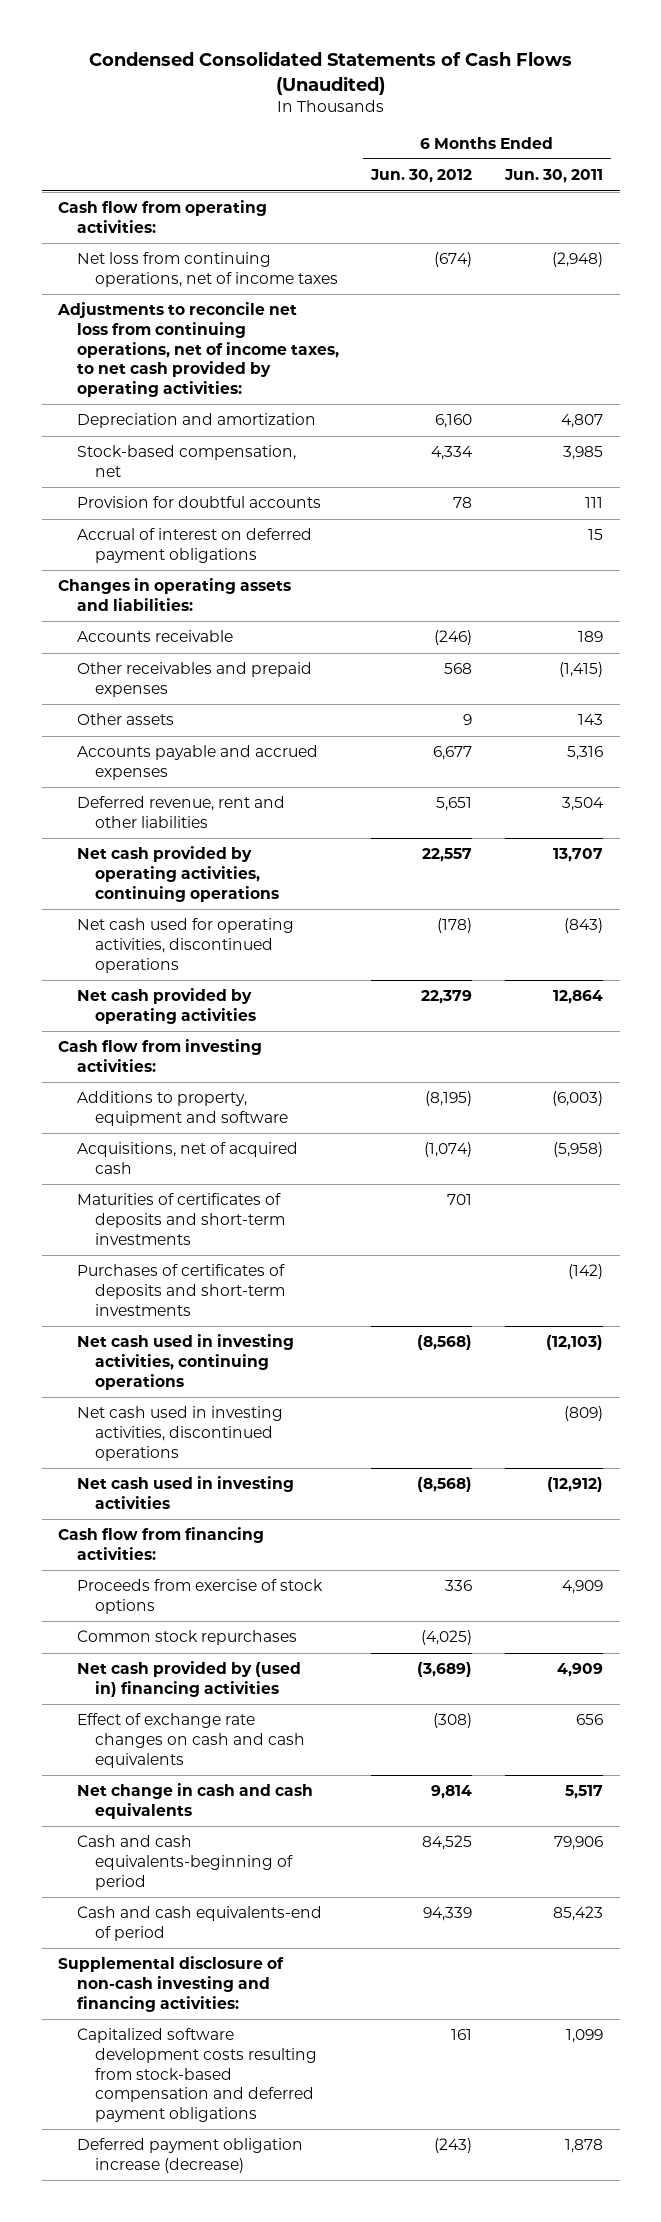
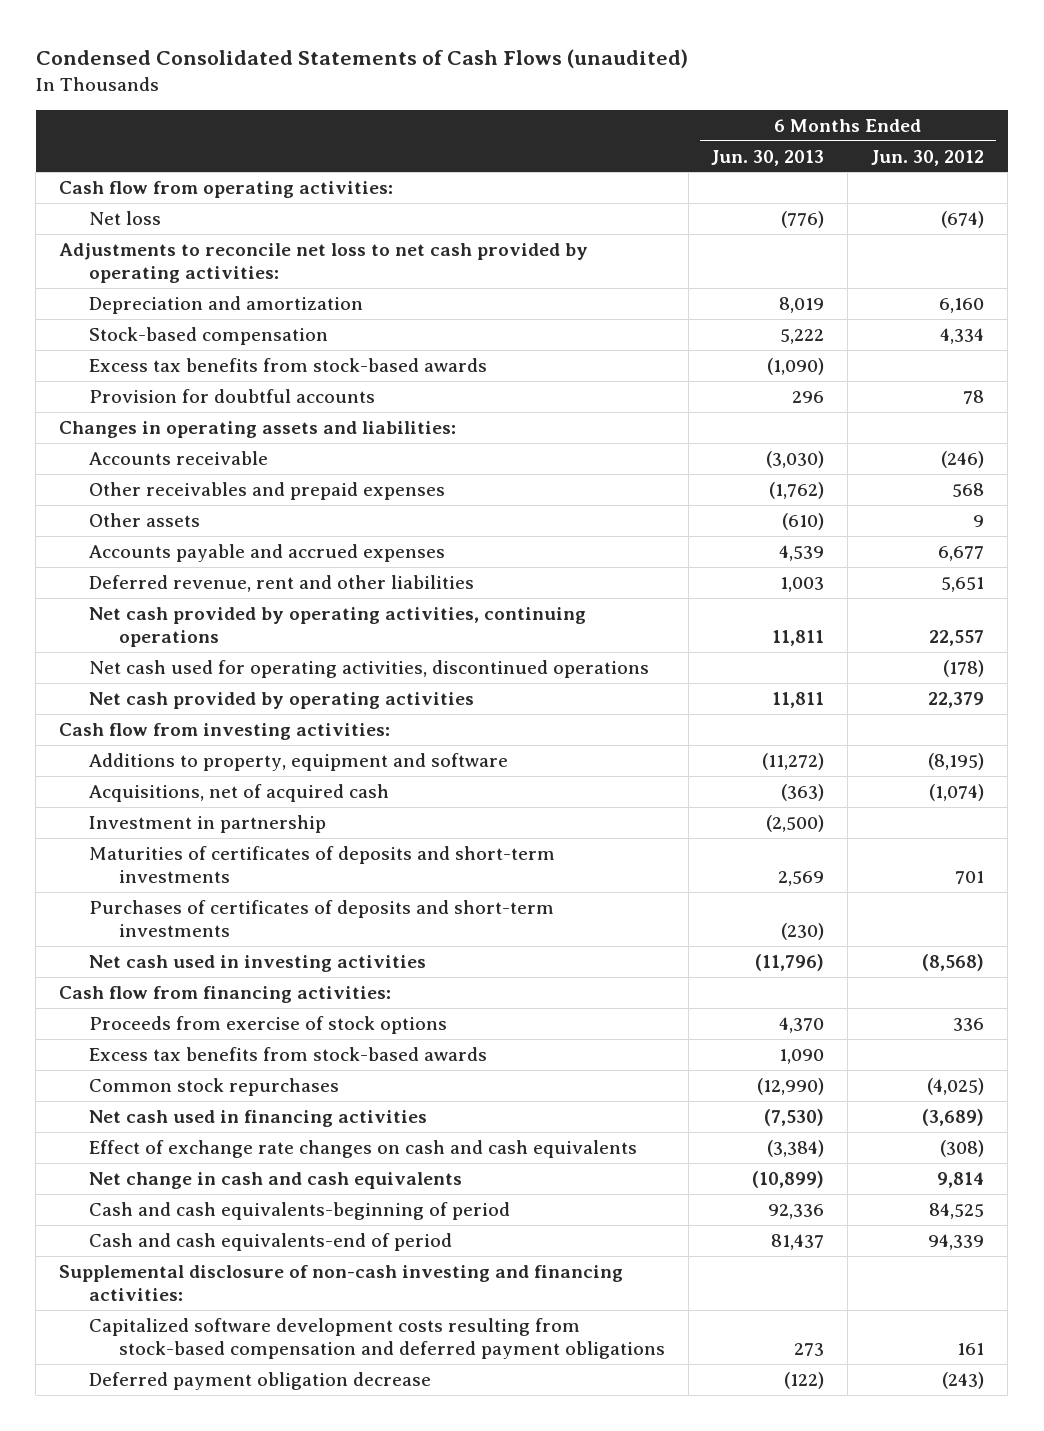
- Condensed Consolidated Statements of Cash Flows (Unaudited)
+ Condensed Consolidated Statements of Cash Flows (unaudited)
- | 6 Months Ended Jun. 30, 2012 | 6 Months Ended Jun. 30, 2011
+ | 6 Months Ended Jun. 30, 2013 | 6 Months Ended Jun. 30, 2012
- Net loss from continuing operations, net of income taxes | (674) | (2,948)
- Adjustments to reconcile net loss from continuing operations, net of income taxes, to net cash provided by operating activities:
+ Net loss | (776) | (674)
+ Adjustments to reconcile net loss to net cash provided by operating activities:
- Stock-based compensation, net | 4,334 | 3,985
+ Stock-based compensation | 5,222 | 4,334
+ Excess tax benefits from stock-based awards | (1,090) |
- Accrual of interest on deferred payment obligations | | 15
+ Investment in partnership | (2,500) |
- Net cash used in investing activities, continuing operations | (8,568) | (12,103)
- Net cash used in investing activities, discontinued operations | | (809)
+ Excess tax benefits from stock-based awards | 1,090 |
- Net cash provided by (used in) financing activities | (3,689) | 4,909
+ Net cash used in financing activities | (7,530) | (3,689)
- Deferred payment obligation increase (decrease) | (243) | 1,878
+ Deferred payment obligation decrease | (122) | (243)

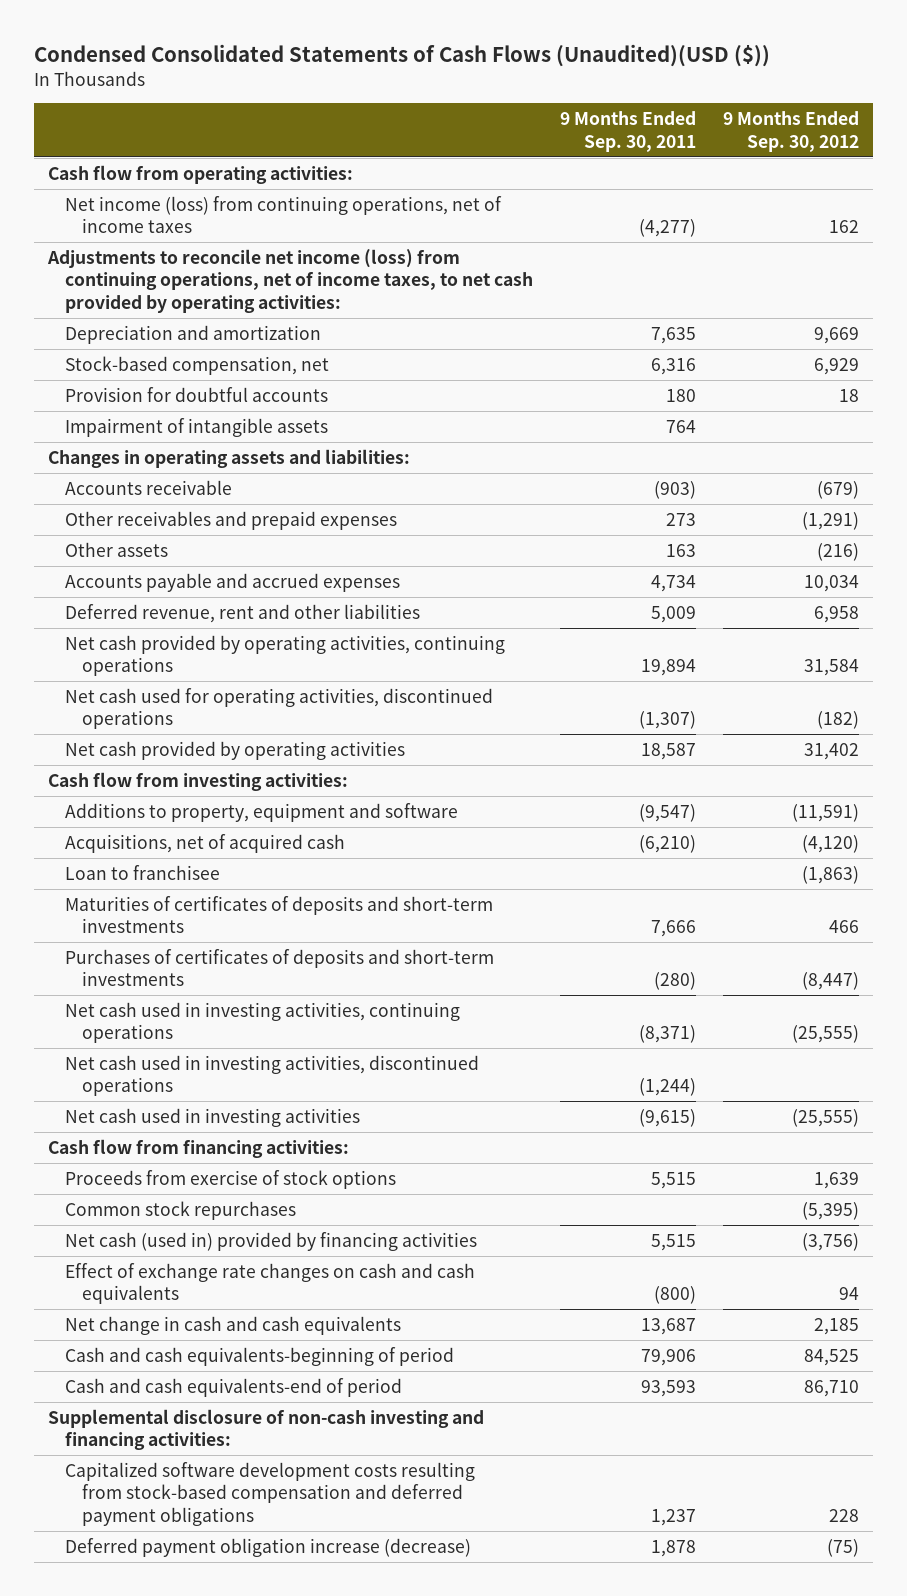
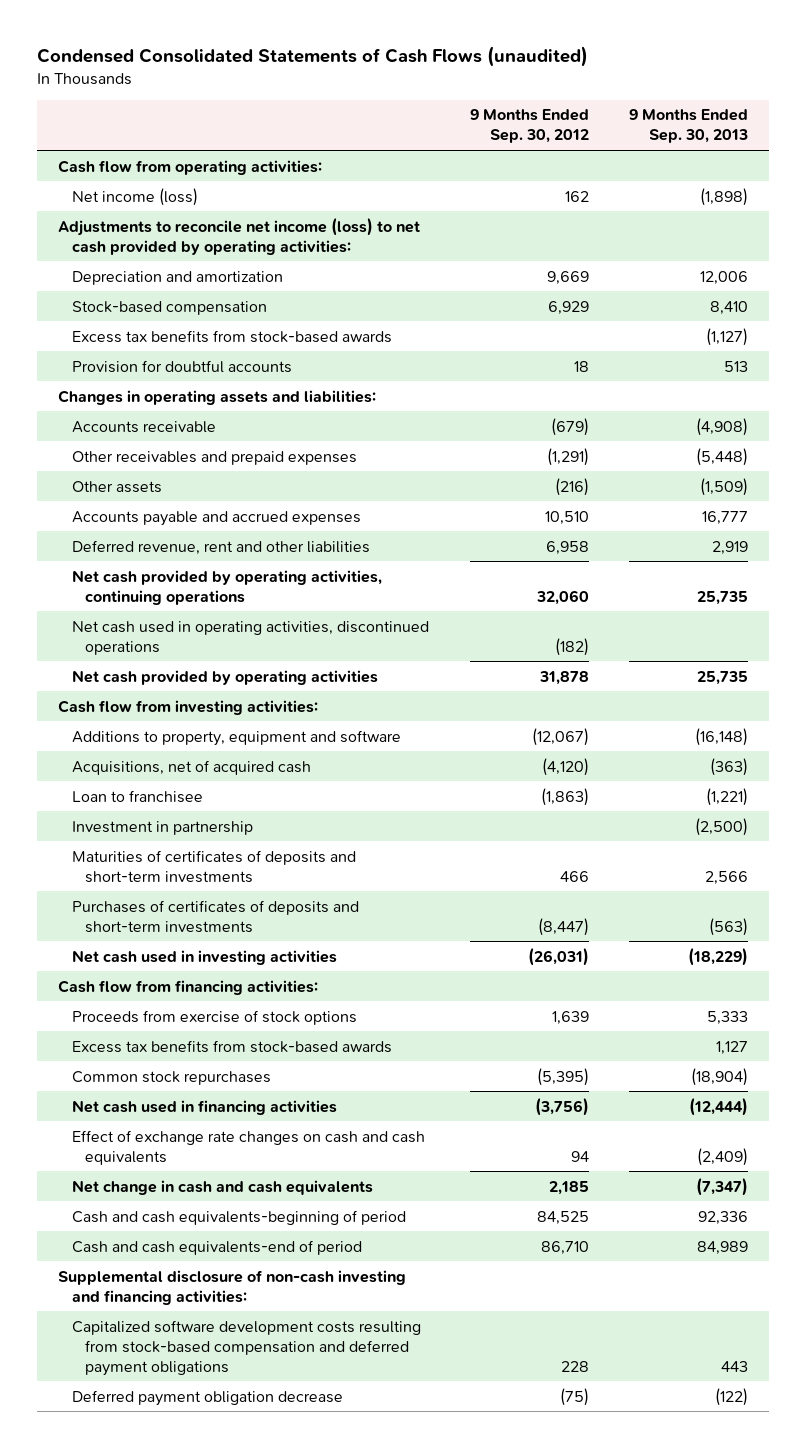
- Condensed Consolidated Statements of Cash Flows (Unaudited)(USD ($))
+ Condensed Consolidated Statements of Cash Flows (unaudited)
- | 9 Months Ended Sep. 30, 2011 | 9 Months Ended Sep. 30, 2012
+ | 9 Months Ended Sep. 30, 2012 | 9 Months Ended Sep. 30, 2013
- Net income (loss) from continuing operations, net of income taxes | (4,277) | 162
- Adjustments to reconcile net income (loss) from continuing operations, net of income taxes, to net cash provided by operating activities:
+ Net income (loss) | 162 | (1,898)
+ Adjustments to reconcile net income (loss) to net cash provided by operating activities:
- Stock-based compensation, net | 6,316 | 6,929
+ Stock-based compensation | 6,929 | 8,410
+ Excess tax benefits from stock-based awards | | (1,127)
- Impairment of intangible assets | 764 |
- Accounts payable and accrued expenses | 4,734 | 10,034
+ Accounts payable and accrued expenses | 10,510 | 16,777
- Net cash provided by operating activities, continuing operations | 19,894 | 31,584
- Net cash used for operating activities, discontinued operations | (1,307) | (182)
- Net cash provided by operating activities | 18,587 | 31,402
+ Net cash provided by operating activities, continuing operations | 32,060 | 25,735
+ Net cash used in operating activities, discontinued operations | (182) |
+ Net cash provided by operating activities | 31,878 | 25,735
- Additions to property, equipment and software | (9,547) | (11,591)
+ Additions to property, equipment and software | (12,067) | (16,148)
+ Investment in partnership | | (2,500)
- Net cash used in investing activities, continuing operations | (8,371) | (25,555)
- Net cash used in investing activities, discontinued operations | (1,244) |
- Net cash used in investing activities | (9,615) | (25,555)
+ Net cash used in investing activities | (26,031) | (18,229)
+ Excess tax benefits from stock-based awards | | 1,127
- Net cash (used in) provided by financing activities | 5,515 | (3,756)
+ Net cash used in financing activities | (3,756) | (12,444)
- Deferred payment obligation increase (decrease) | 1,878 | (75)
+ Deferred payment obligation decrease | (75) | (122)

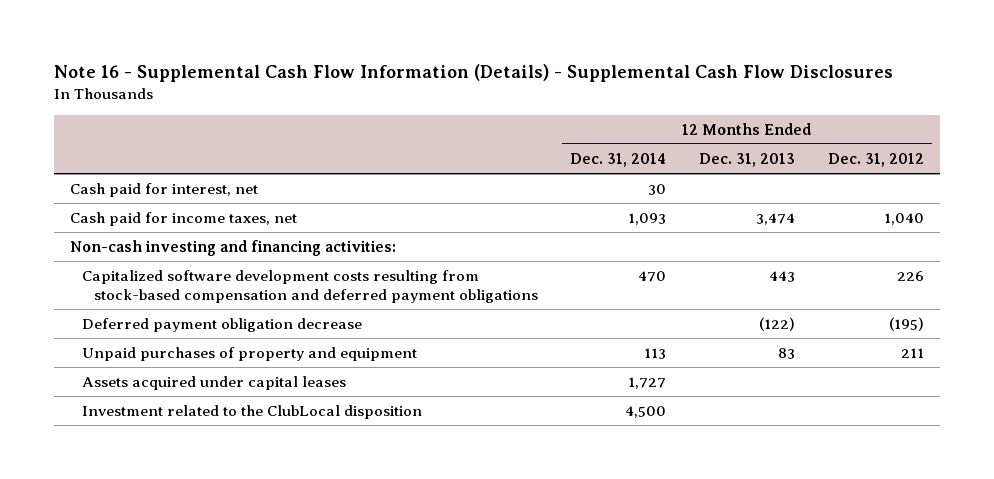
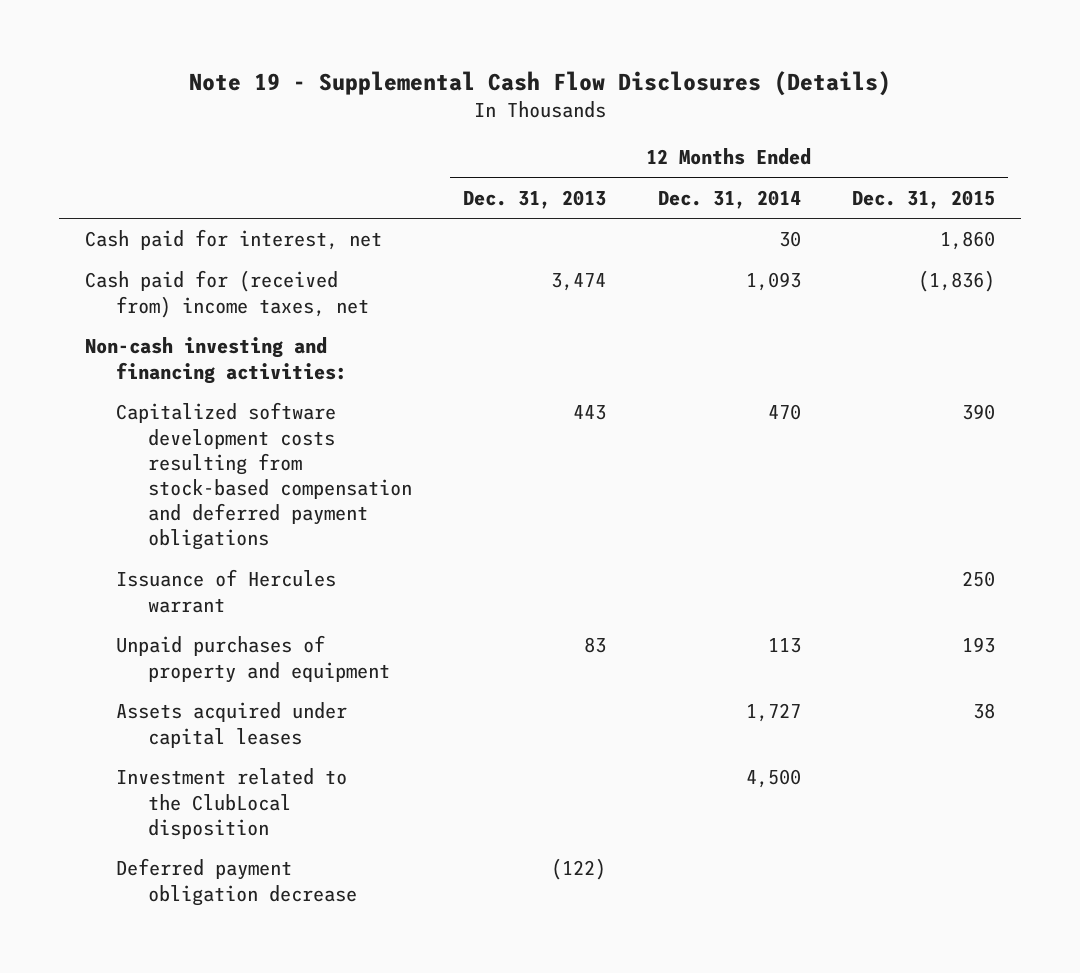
- Note 16 - Supplemental Cash Flow Information (Details) - Supplemental Cash Flow Disclosures
+ Note 19 - Supplemental Cash Flow Disclosures (Details)
- | 12 Months Ended Dec. 31, 2014 | 12 Months Ended Dec. 31, 2013 | 12 Months Ended Dec. 31, 2012
+ | 12 Months Ended Dec. 31, 2013 | 12 Months Ended Dec. 31, 2014 | 12 Months Ended Dec. 31, 2015
- Cash paid for income taxes, net | 1,093 | 3,474 | 1,040
+ Cash paid for (received from) income taxes, net | 3,474 | 1,093 | (1,836)
+ Issuance of Hercules warrant | | | 250
moved down: Deferred payment obligation decrease | (122) | |

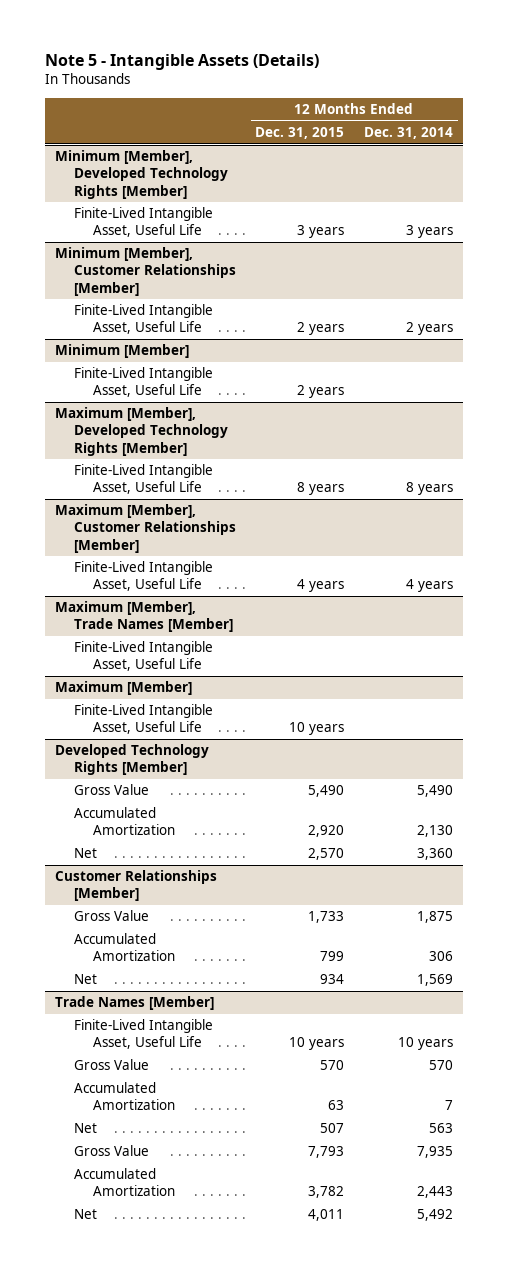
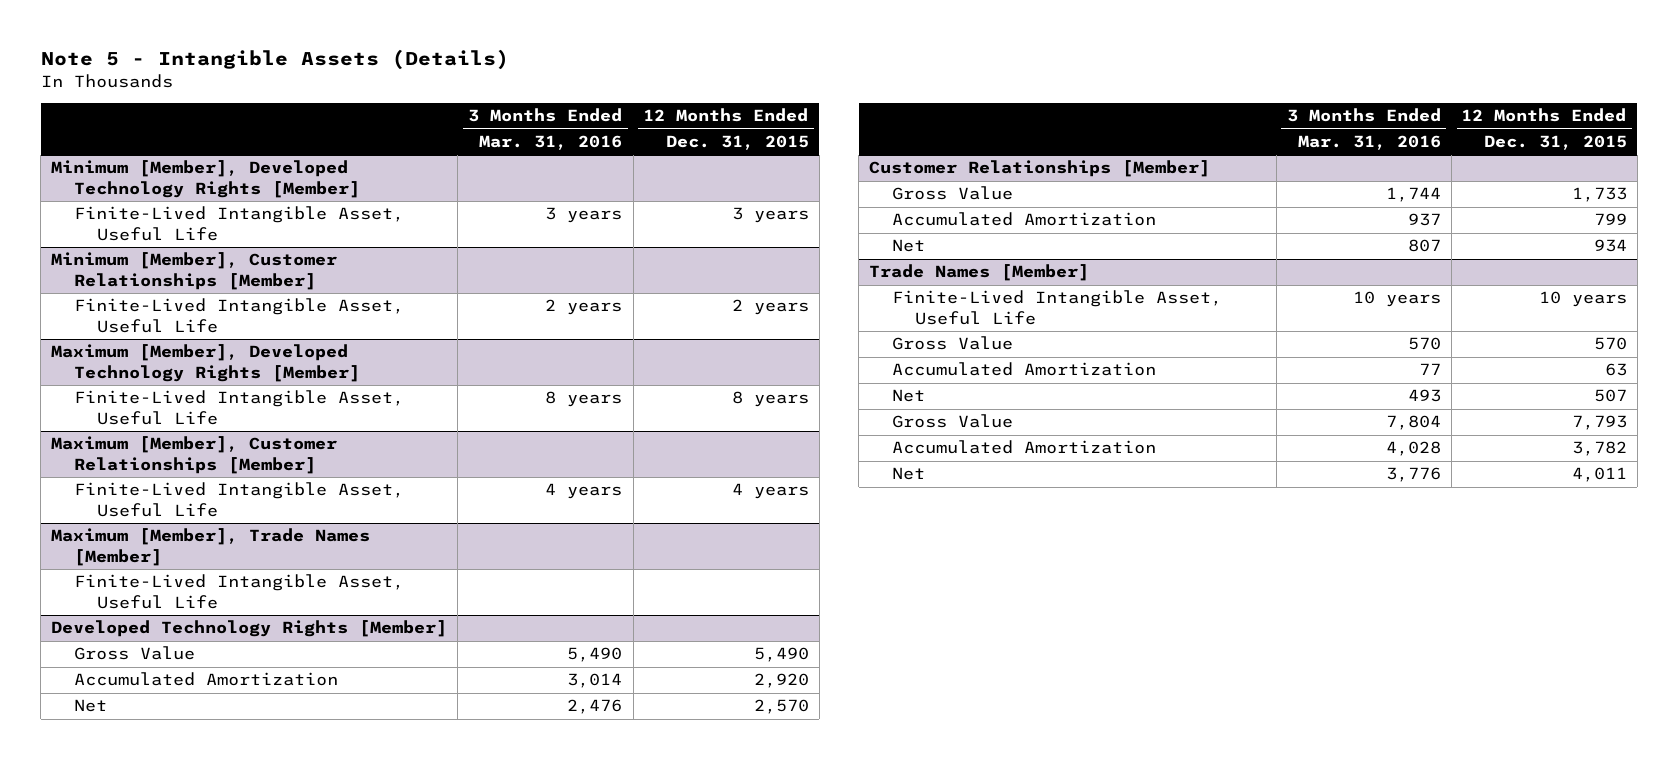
- | 12 Months Ended Dec. 31, 2015 | 12 Months Ended Dec. 31, 2014
+ | 3 Months Ended Mar. 31, 2016 | 12 Months Ended Dec. 31, 2015
- Minimum [Member]
- Finite-Lived Intangible Asset, Useful Life | 2 years |
- Maximum [Member]
- Finite-Lived Intangible Asset, Useful Life | 10 years |

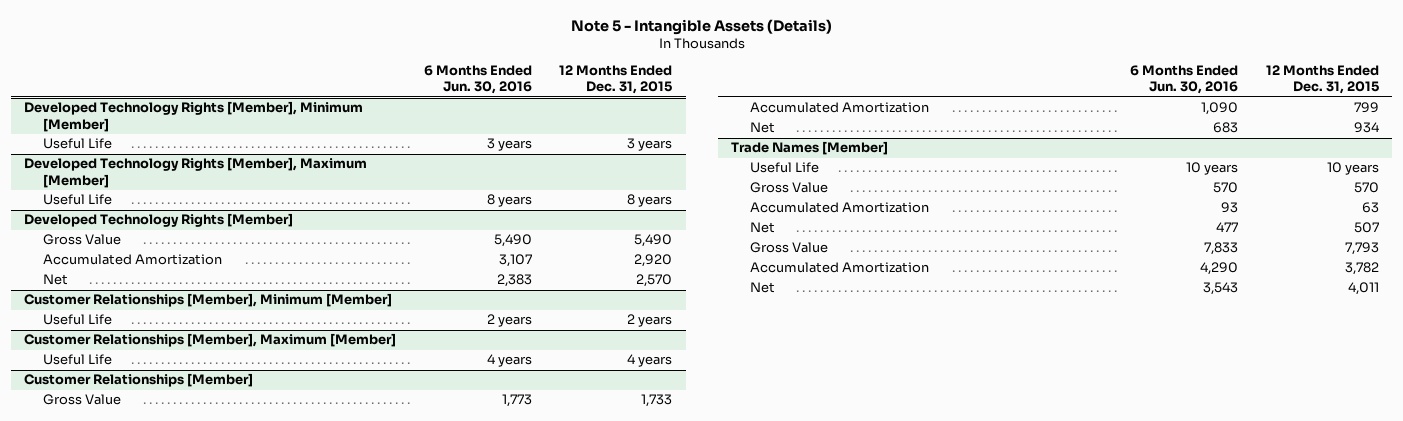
- | 3 Months Ended Mar. 31, 2016 | 12 Months Ended Dec. 31, 2015
+ | 6 Months Ended Jun. 30, 2016 | 12 Months Ended Dec. 31, 2015
- Minimum [Member], Developed Technology Rights [Member]
- Finite-Lived Intangible Asset, Useful Life | 3 years | 3 years
- Minimum [Member], Customer Relationships [Member]
- Finite-Lived Intangible Asset, Useful Life | 2 years | 2 years
- Maximum [Member], Developed Technology Rights [Member]
- Finite-Lived Intangible Asset, Useful Life | 8 years | 8 years
- Maximum [Member], Customer Relationships [Member]
- Finite-Lived Intangible Asset, Useful Life | 4 years | 4 years
- Maximum [Member], Trade Names [Member]
- Finite-Lived Intangible Asset, Useful Life
+ Developed Technology Rights [Member], Minimum [Member]
+ Useful Life | 3 years | 3 years
+ Developed Technology Rights [Member], Maximum [Member]
+ Useful Life | 8 years | 8 years
+ Customer Relationships [Member], Minimum [Member]
+ Useful Life | 2 years | 2 years
+ Customer Relationships [Member], Maximum [Member]
+ Useful Life | 4 years | 4 years
@ Trade Names [Member]
- Finite-Lived Intangible Asset, Useful Life | 10 years | 10 years
+ Useful Life | 10 years | 10 years

